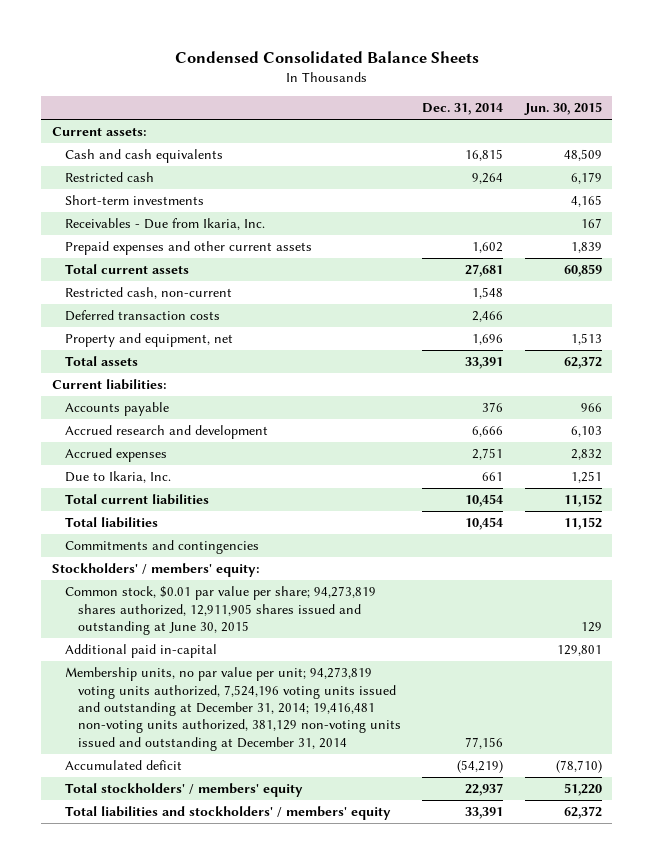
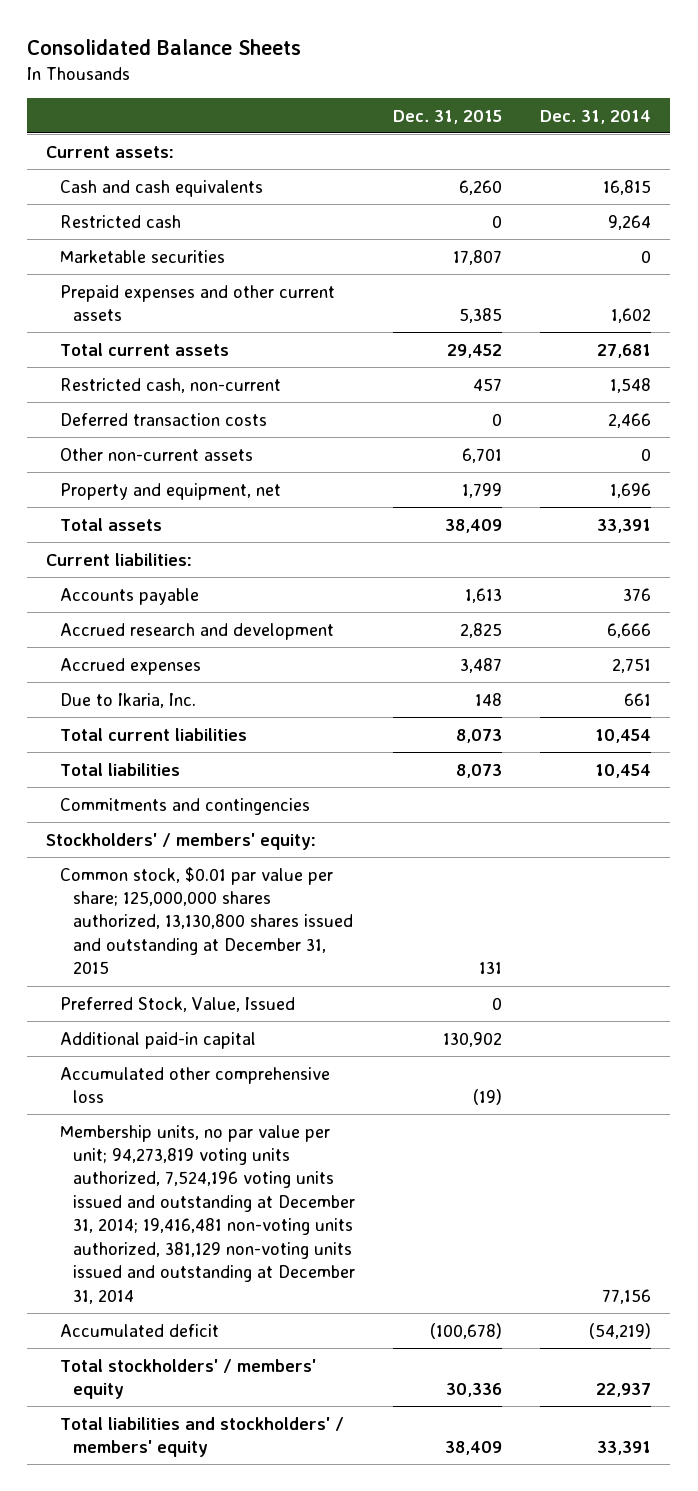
- Condensed Consolidated Balance Sheets
+ Consolidated Balance Sheets
- | Dec. 31, 2014 | Jun. 30, 2015
+ | Dec. 31, 2015 | Dec. 31, 2014
- Short-term investments | | 4,165
- Receivables - Due from Ikaria, Inc. | | 167
+ Marketable securities | 17,807 | 0
+ Other non-current assets | 6,701 | 0
- Common stock, $0.01 par value per share; 94,273,819 shares authorized, 12,911,905 shares issued and outstanding at June 30, 2015 | | 129
- Additional paid in-capital | | 129,801
+ Common stock, $0.01 par value per share; 125,000,000 shares authorized, 13,130,800 shares issued and outstanding at December 31, 2015 | 131 |
+ Preferred Stock, Value, Issued | 0 |
+ Additional paid-in capital | 130,902 |
+ Accumulated other comprehensive loss | (19) |

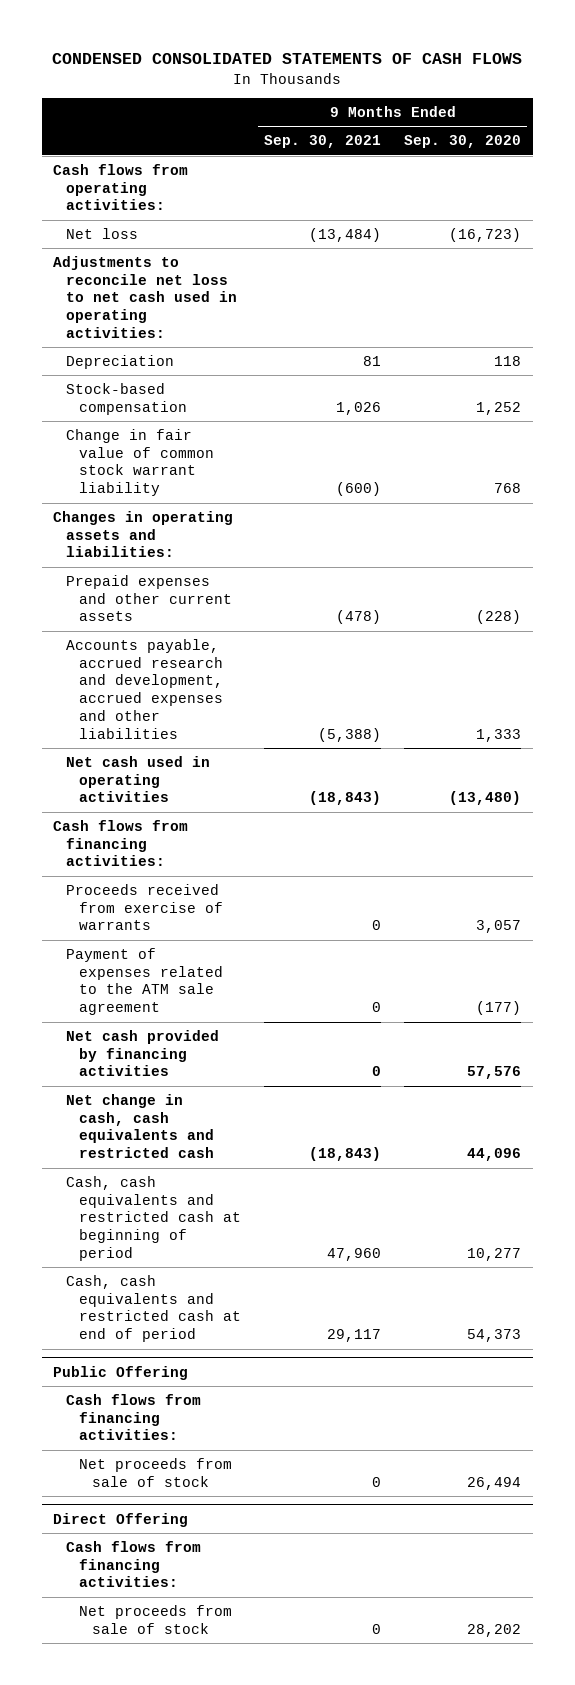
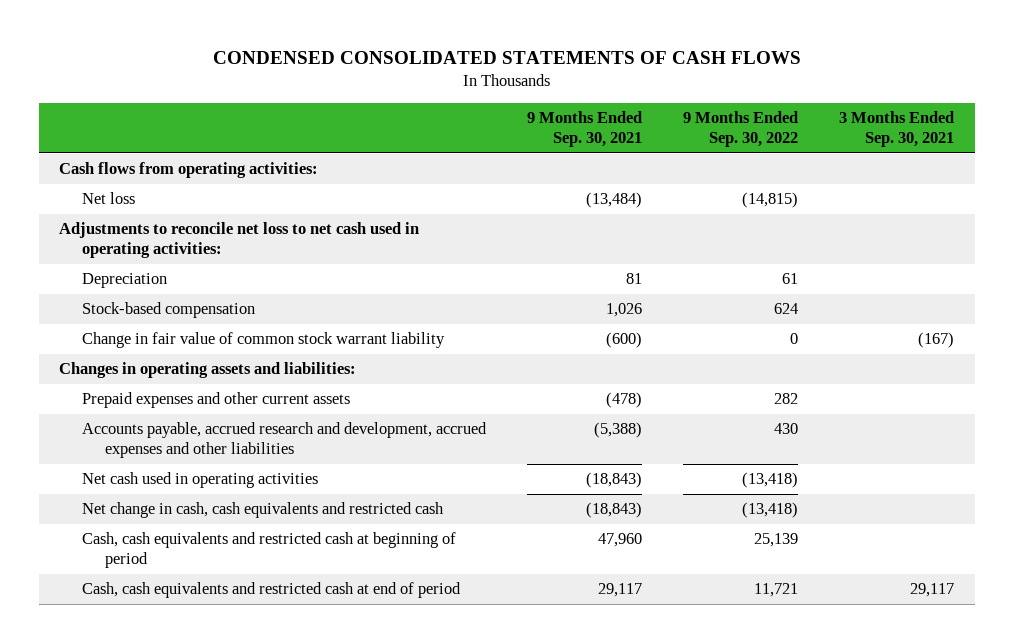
- | 9 Months Ended Sep. 30, 2021 | 9 Months Ended Sep. 30, 2020
+ | 9 Months Ended Sep. 30, 2021 | 9 Months Ended Sep. 30, 2022 | 3 Months Ended Sep. 30, 2021
- Cash flows from financing activities:
- Proceeds received from exercise of warrants | 0 | 3,057
- Payment of expenses related to the ATM sale agreement | 0 | (177)
- Net cash provided by financing activities | 0 | 57,576
- Public Offering
- Cash flows from financing activities:
- Net proceeds from sale of stock | 0 | 26,494
- Direct Offering
- Cash flows from financing activities:
- Net proceeds from sale of stock | 0 | 28,202

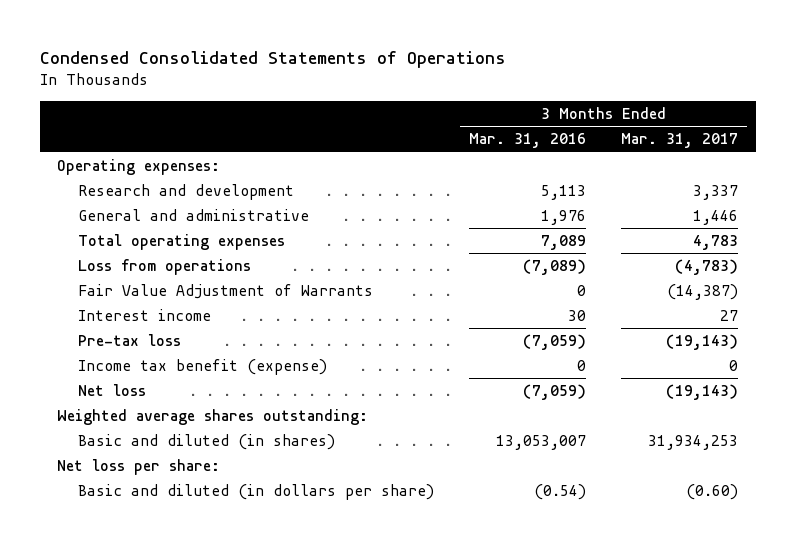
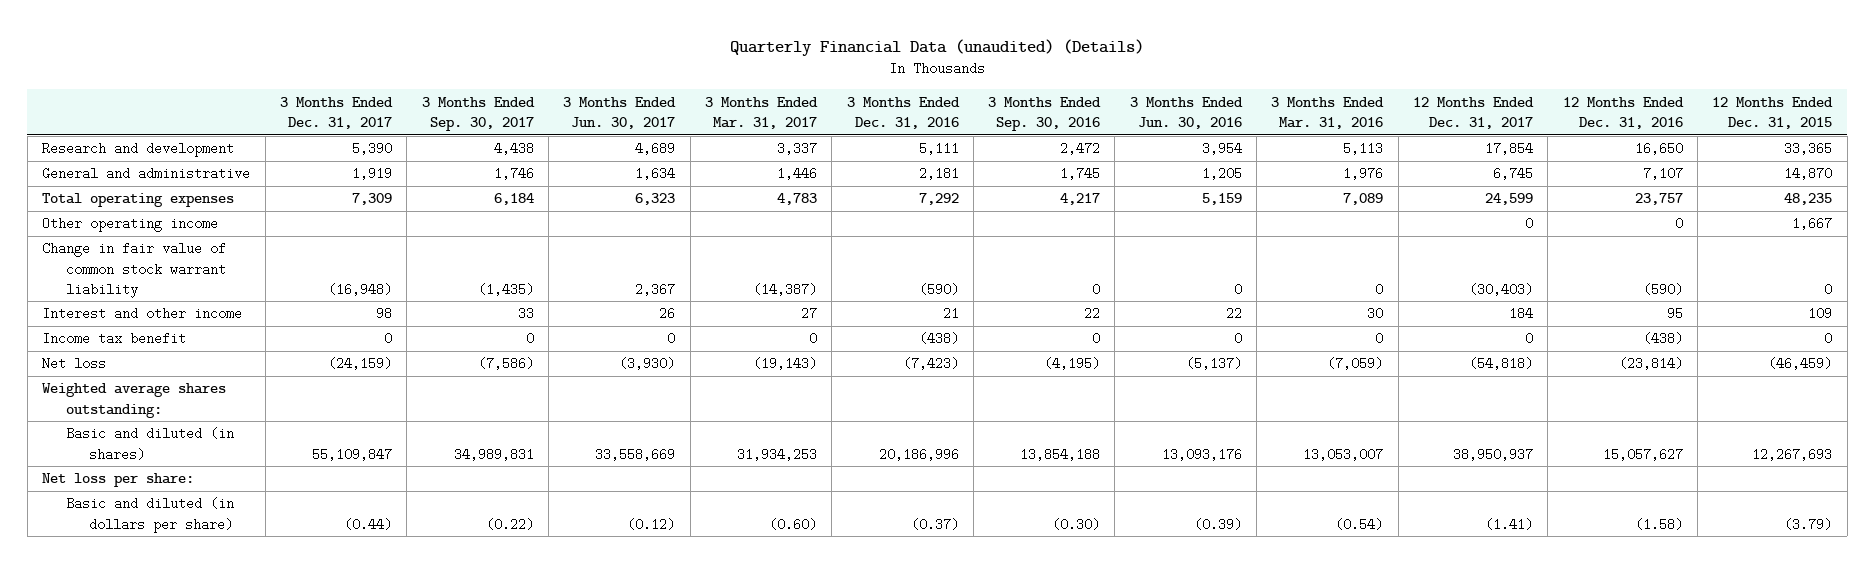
- Condensed Consolidated Statements of Operations
+ Quarterly Financial Data (unaudited) (Details)
- | 3 Months Ended Mar. 31, 2016 | 3 Months Ended Mar. 31, 2017
+ | 3 Months Ended Dec. 31, 2017 | 3 Months Ended Sep. 30, 2017 | 3 Months Ended Jun. 30, 2017 | 3 Months Ended Mar. 31, 2017 | 3 Months Ended Dec. 31, 2016 | 3 Months Ended Sep. 30, 2016 | 3 Months Ended Jun. 30, 2016 | 3 Months Ended Mar. 31, 2016 | 12 Months Ended Dec. 31, 2017 | 12 Months Ended Dec. 31, 2016 | 12 Months Ended Dec. 31, 2015
- Operating expenses:
- Loss from operations | (7,089) | (4,783)
- Fair Value Adjustment of Warrants | 0 | (14,387)
- Interest income | 30 | 27
- Pre-tax loss | (7,059) | (19,143)
- Income tax benefit (expense) | 0 | 0
+ Other operating income | | | | | | | | | 0 | 0 | 1,667
+ Change in fair value of common stock warrant liability | (16,948) | (1,435) | 2,367 | (14,387) | (590) | 0 | 0 | 0 | (30,403) | (590) | 0
+ Interest and other income | 98 | 33 | 26 | 27 | 21 | 22 | 22 | 30 | 184 | 95 | 109
+ Income tax benefit | 0 | 0 | 0 | 0 | (438) | 0 | 0 | 0 | 0 | (438) | 0

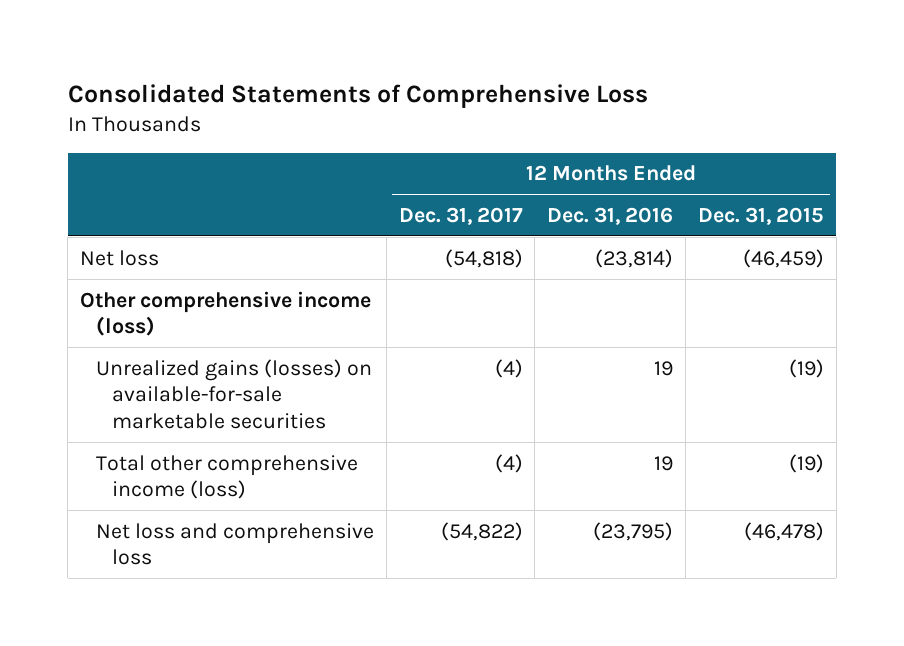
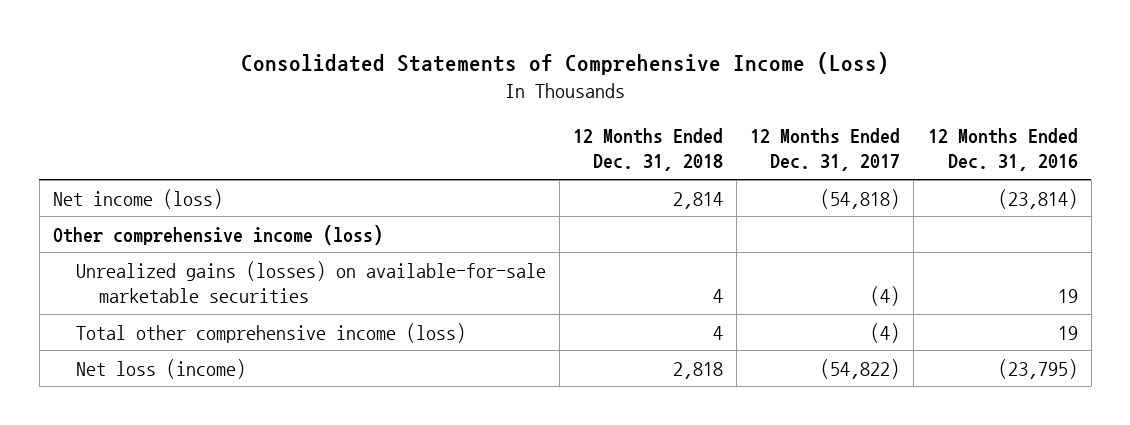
- Consolidated Statements of Comprehensive Loss
+ Consolidated Statements of Comprehensive Income (Loss)
- | 12 Months Ended Dec. 31, 2017 | 12 Months Ended Dec. 31, 2016 | 12 Months Ended Dec. 31, 2015
+ | 12 Months Ended Dec. 31, 2018 | 12 Months Ended Dec. 31, 2017 | 12 Months Ended Dec. 31, 2016
- Net loss | (54,818) | (23,814) | (46,459)
+ Net income (loss) | 2,814 | (54,818) | (23,814)
- Net loss and comprehensive loss | (54,822) | (23,795) | (46,478)
+ Net loss (income) | 2,818 | (54,822) | (23,795)

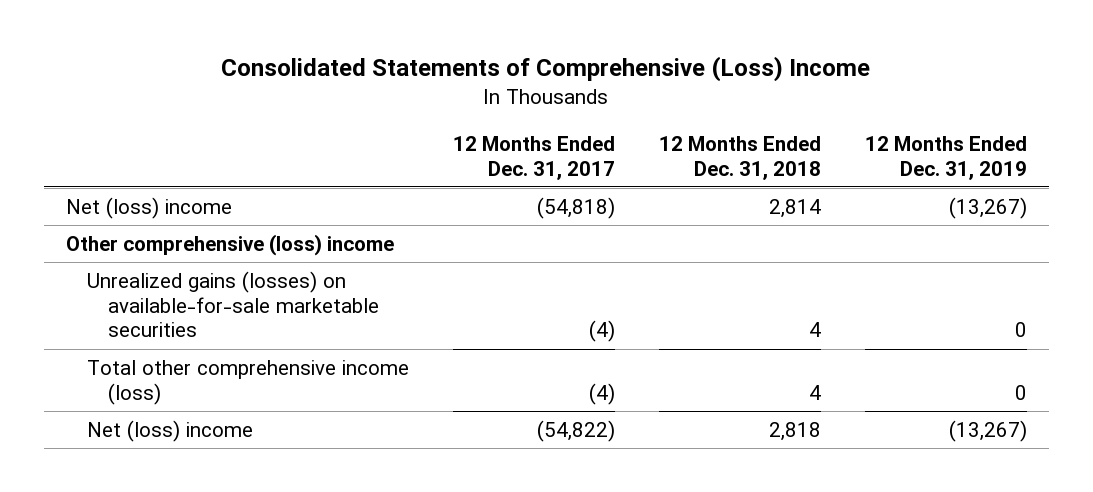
- Consolidated Statements of Comprehensive Income (Loss)
+ Consolidated Statements of Comprehensive (Loss) Income
- | 12 Months Ended Dec. 31, 2018 | 12 Months Ended Dec. 31, 2017 | 12 Months Ended Dec. 31, 2016
+ | 12 Months Ended Dec. 31, 2017 | 12 Months Ended Dec. 31, 2018 | 12 Months Ended Dec. 31, 2019
- Net income (loss) | 2,814 | (54,818) | (23,814)
- Other comprehensive income (loss)
+ Net (loss) income | (54,818) | 2,814 | (13,267)
+ Other comprehensive (loss) income
- Net loss (income) | 2,818 | (54,822) | (23,795)
+ Net (loss) income | (54,822) | 2,818 | (13,267)

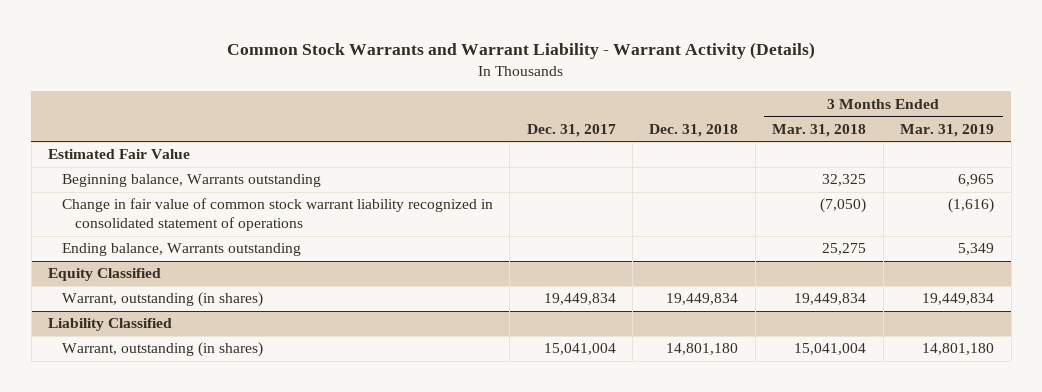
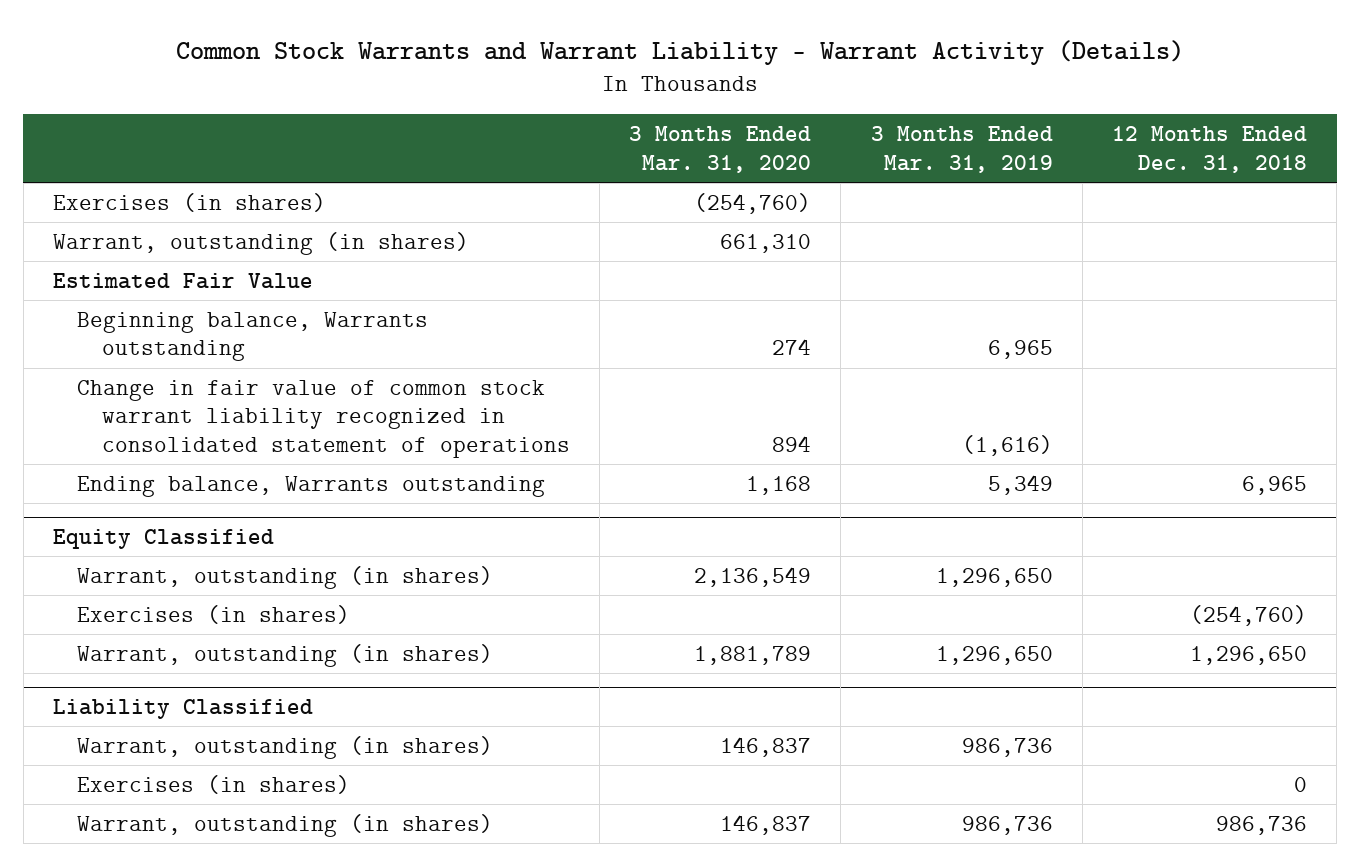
- | Dec. 31, 2017 | Dec. 31, 2018 | 3 Months Ended Mar. 31, 2018 | 3 Months Ended Mar. 31, 2019
+ | 3 Months Ended Mar. 31, 2020 | 3 Months Ended Mar. 31, 2019 | 12 Months Ended Dec. 31, 2018
+ Exercises (in shares) | (254,760) | |
+ Warrant, outstanding (in shares) | 661,310 | |
@ Equity Classified
- Warrant, outstanding (in shares) | 19,449,834 | 19,449,834 | 19,449,834 | 19,449,834
+ Warrant, outstanding (in shares) | 2,136,549 | 1,296,650 |
+ Exercises (in shares) | | | (254,760)
+ Warrant, outstanding (in shares) | 1,881,789 | 1,296,650 | 1,296,650
@ Liability Classified
- Warrant, outstanding (in shares) | 15,041,004 | 14,801,180 | 15,041,004 | 14,801,180
+ Warrant, outstanding (in shares) | 146,837 | 986,736 |
+ Exercises (in shares) | | | 0
+ Warrant, outstanding (in shares) | 146,837 | 986,736 | 986,736

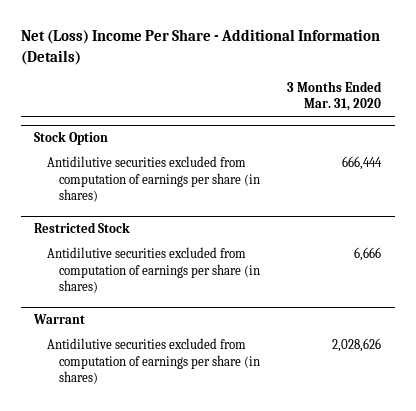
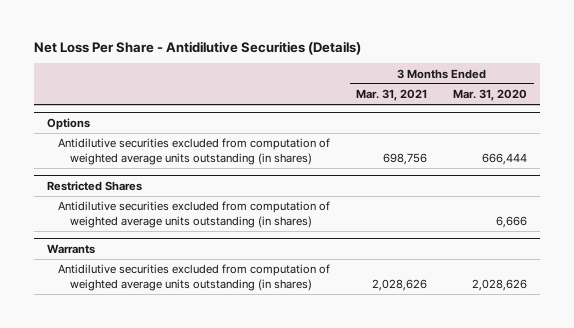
- Net (Loss) Income Per Share - Additional Information (Details)
+ Net Loss Per Share - Antidilutive Securities (Details)
- | 3 Months Ended Mar. 31, 2020
+ | 3 Months Ended Mar. 31, 2021 | 3 Months Ended Mar. 31, 2020
- Stock Option
- Antidilutive securities excluded from computation of earnings per share (in shares) | 666,444
- Restricted Stock
- Antidilutive securities excluded from computation of earnings per share (in shares) | 6,666
- Warrant
- Antidilutive securities excluded from computation of earnings per share (in shares) | 2,028,626
+ Options
+ Antidilutive securities excluded from computation of weighted average units outstanding (in shares) | 698,756 | 666,444
+ Restricted Shares
+ Antidilutive securities excluded from computation of weighted average units outstanding (in shares) | | 6,666
+ Warrants
+ Antidilutive securities excluded from computation of weighted average units outstanding (in shares) | 2,028,626 | 2,028,626

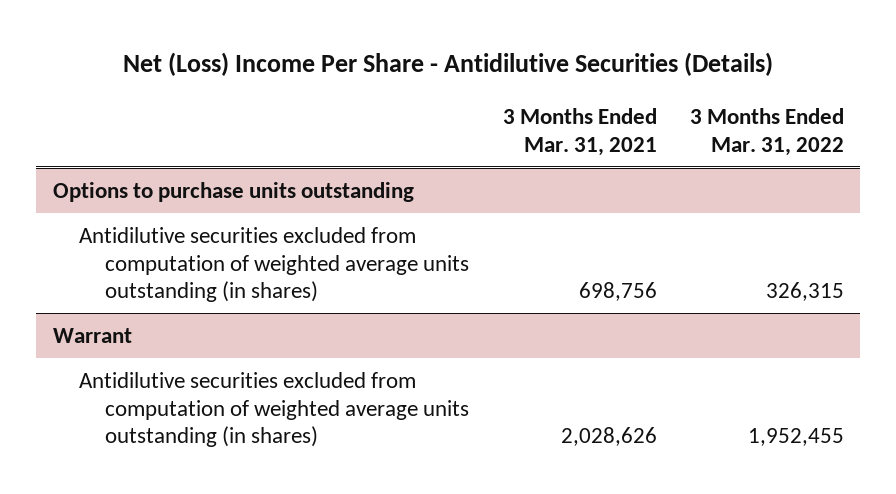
- Net Loss Per Share - Antidilutive Securities (Details)
+ Net (Loss) Income Per Share - Antidilutive Securities (Details)
- | 3 Months Ended Mar. 31, 2021 | 3 Months Ended Mar. 31, 2020
+ | 3 Months Ended Mar. 31, 2021 | 3 Months Ended Mar. 31, 2022
- Options
+ Options to purchase units outstanding
- Restricted Shares
- Antidilutive securities excluded from computation of weighted average units outstanding (in shares) | | 6,666
- Warrants
+ Warrant

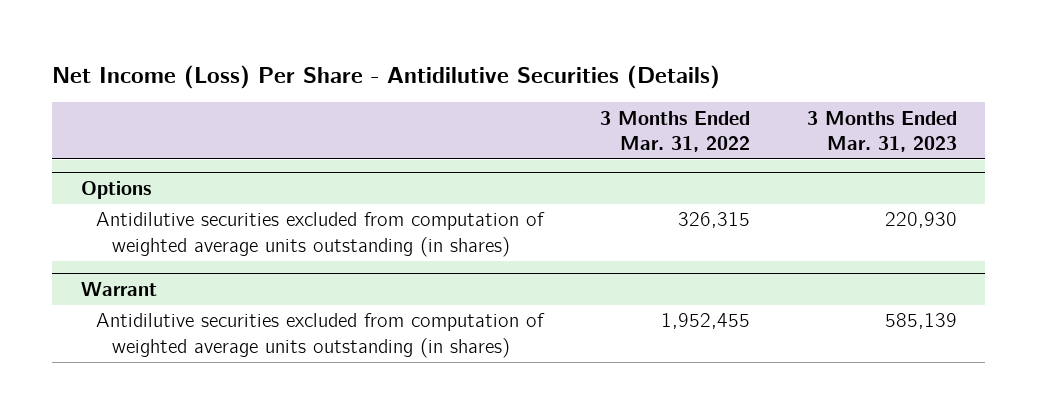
- Net (Loss) Income Per Share - Antidilutive Securities (Details)
+ Net Income (Loss) Per Share - Antidilutive Securities (Details)
- | 3 Months Ended Mar. 31, 2021 | 3 Months Ended Mar. 31, 2022
+ | 3 Months Ended Mar. 31, 2022 | 3 Months Ended Mar. 31, 2023
- Options to purchase units outstanding
+ Options

